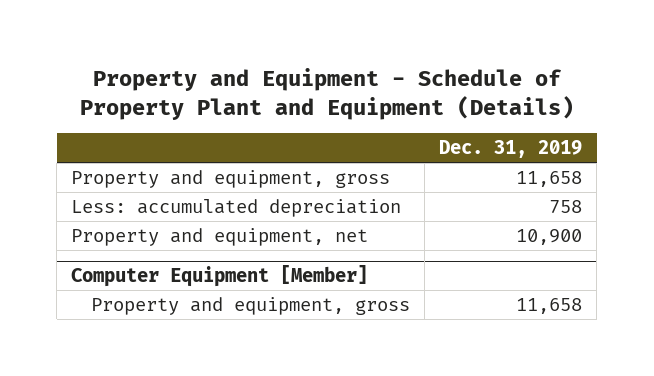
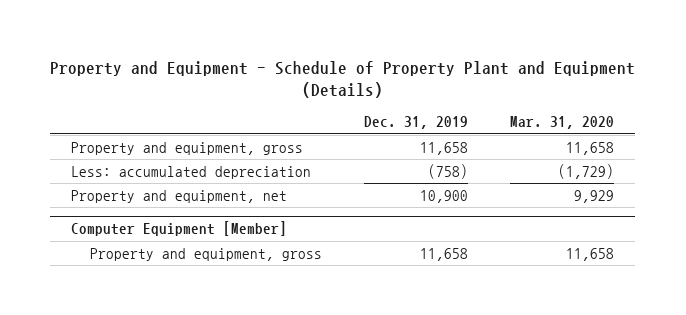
- | Dec. 31, 2019
+ | Dec. 31, 2019 | Mar. 31, 2020
- Less: accumulated depreciation | 758
+ Less: accumulated depreciation | (758) | (1,729)

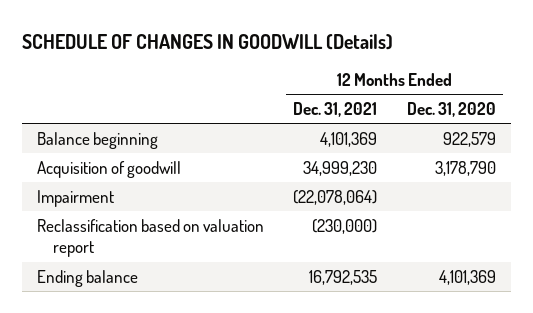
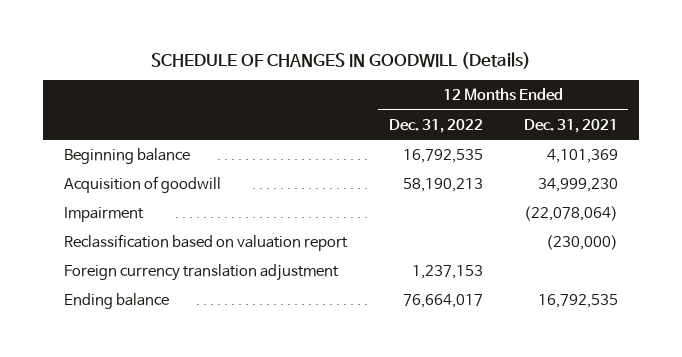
- | 12 Months Ended Dec. 31, 2021 | 12 Months Ended Dec. 31, 2020
+ | 12 Months Ended Dec. 31, 2022 | 12 Months Ended Dec. 31, 2021
- Balance beginning | 4,101,369 | 922,579
+ Beginning balance | 16,792,535 | 4,101,369
+ Foreign currency translation adjustment | 1,237,153 |

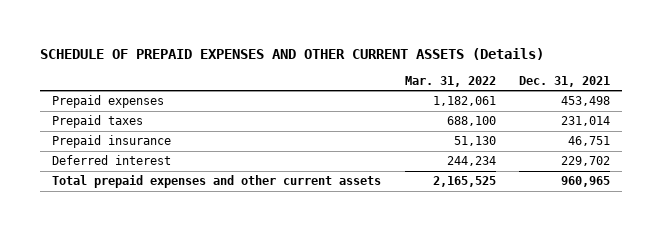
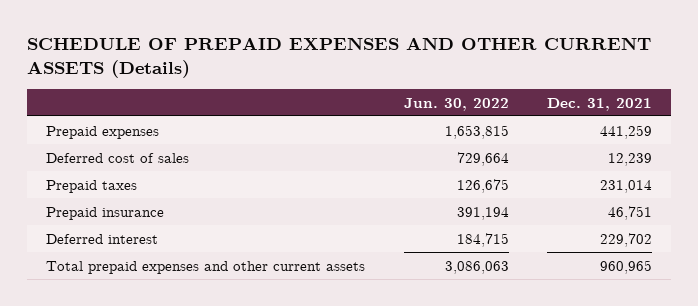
- | Mar. 31, 2022 | Dec. 31, 2021
+ | Jun. 30, 2022 | Dec. 31, 2021
- Prepaid expenses | 1,182,061 | 453,498
+ Prepaid expenses | 1,653,815 | 441,259
+ Deferred cost of sales | 729,664 | 12,239

